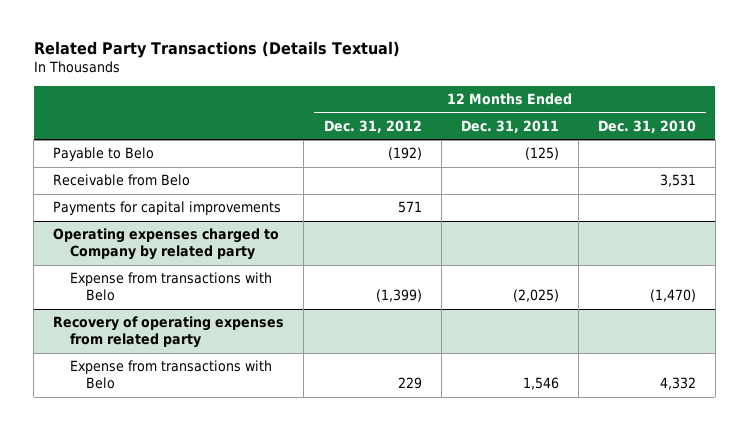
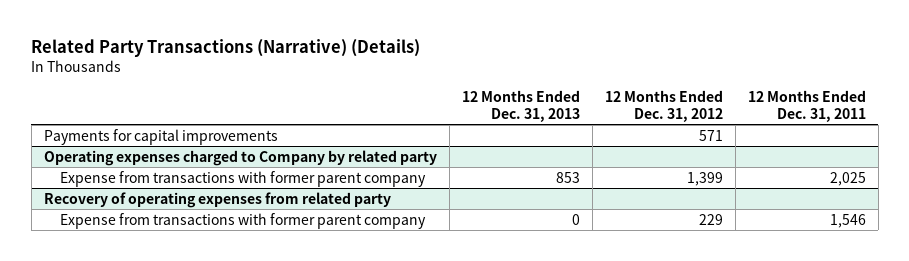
- Related Party Transactions (Details Textual)
+ Related Party Transactions (Narrative) (Details)
- | 12 Months Ended Dec. 31, 2012 | 12 Months Ended Dec. 31, 2011 | 12 Months Ended Dec. 31, 2010
+ | 12 Months Ended Dec. 31, 2013 | 12 Months Ended Dec. 31, 2012 | 12 Months Ended Dec. 31, 2011
- Payable to Belo | (192) | (125) |
- Receivable from Belo | | | 3,531
@ Operating expenses charged to Company by related party
- Expense from transactions with Belo | (1,399) | (2,025) | (1,470)
+ Expense from transactions with former parent company | 853 | 1,399 | 2,025
@ Recovery of operating expenses from related party
- Expense from transactions with Belo | 229 | 1,546 | 4,332
+ Expense from transactions with former parent company | 0 | 229 | 1,546

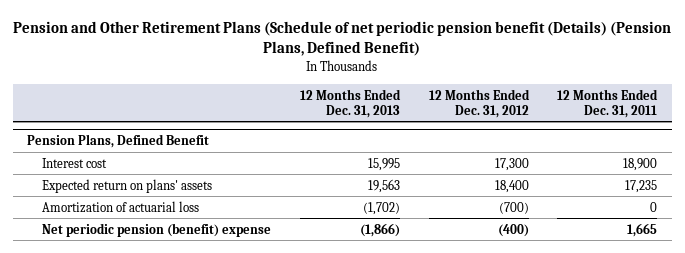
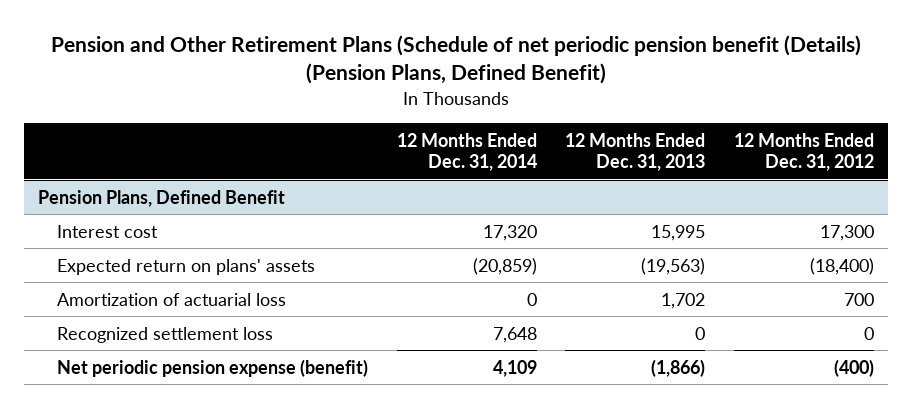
- | 12 Months Ended Dec. 31, 2013 | 12 Months Ended Dec. 31, 2012 | 12 Months Ended Dec. 31, 2011
+ | 12 Months Ended Dec. 31, 2014 | 12 Months Ended Dec. 31, 2013 | 12 Months Ended Dec. 31, 2012
@ Pension Plans, Defined Benefit
- Expected return on plans' assets | 19,563 | 18,400 | 17,235
- Amortization of actuarial loss | (1,702) | (700) | 0
- Net periodic pension (benefit) expense | (1,866) | (400) | 1,665
+ Expected return on plans' assets | (20,859) | (19,563) | (18,400)
+ Amortization of actuarial loss | 0 | 1,702 | 700
+ Recognized settlement loss | 7,648 | 0 | 0
+ Net periodic pension expense (benefit) | 4,109 | (1,866) | (400)

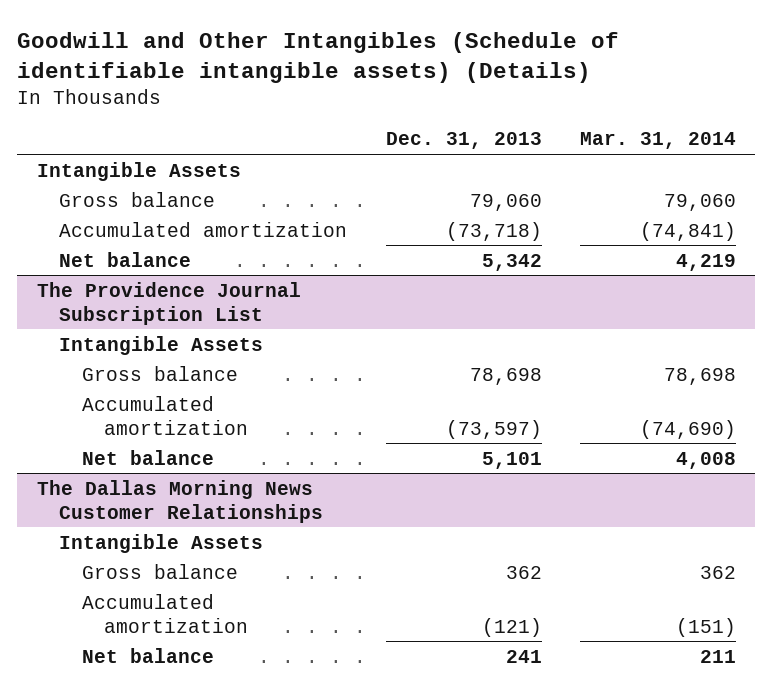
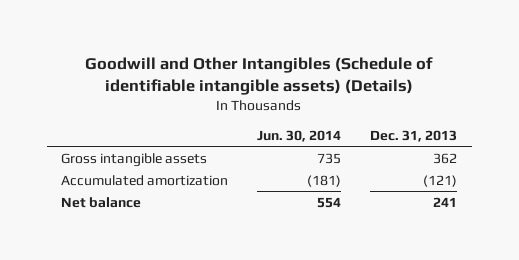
- | Dec. 31, 2013 | Mar. 31, 2014
+ | Jun. 30, 2014 | Dec. 31, 2013
- Intangible Assets
- Gross balance | 79,060 | 79,060
- Accumulated amortization | (73,718) | (74,841)
- Net balance | 5,342 | 4,219
- The Providence Journal Subscription List
- Intangible Assets
- Gross balance | 78,698 | 78,698
- Accumulated amortization | (73,597) | (74,690)
- Net balance | 5,101 | 4,008
- The Dallas Morning News Customer Relationships
- Intangible Assets
- Gross balance | 362 | 362
+ Gross intangible assets | 735 | 362

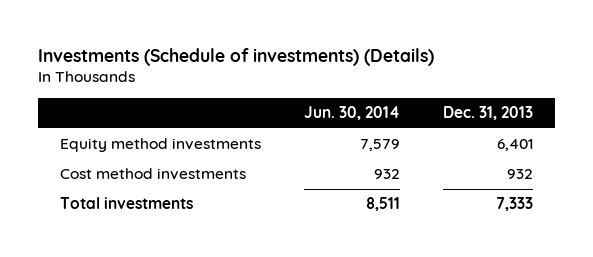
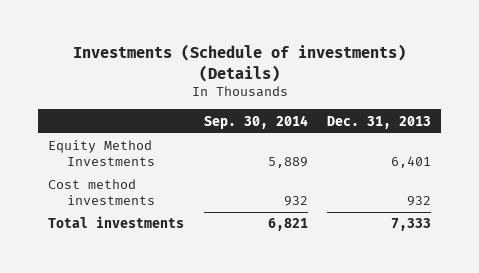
- | Jun. 30, 2014 | Dec. 31, 2013
+ | Sep. 30, 2014 | Dec. 31, 2013
- Equity method investments | 7,579 | 6,401
+ Equity Method Investments | 5,889 | 6,401

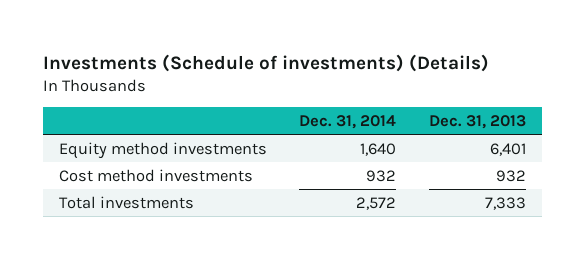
- | Sep. 30, 2014 | Dec. 31, 2013
+ | Dec. 31, 2014 | Dec. 31, 2013
- Equity Method Investments | 5,889 | 6,401
+ Equity method investments | 1,640 | 6,401

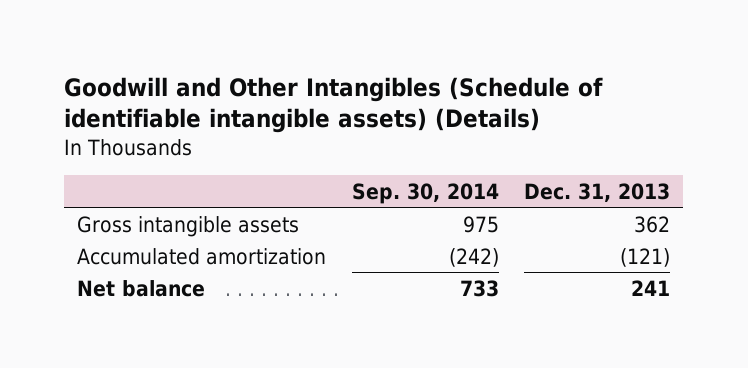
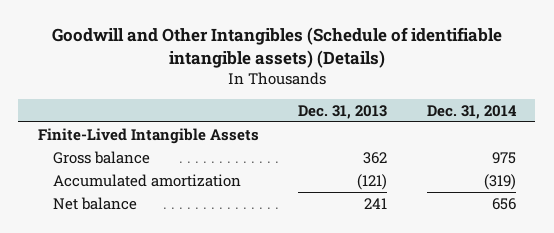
- | Sep. 30, 2014 | Dec. 31, 2013
+ | Dec. 31, 2013 | Dec. 31, 2014
- Gross intangible assets | 975 | 362
+ Finite-Lived Intangible Assets
+ Gross balance | 362 | 975

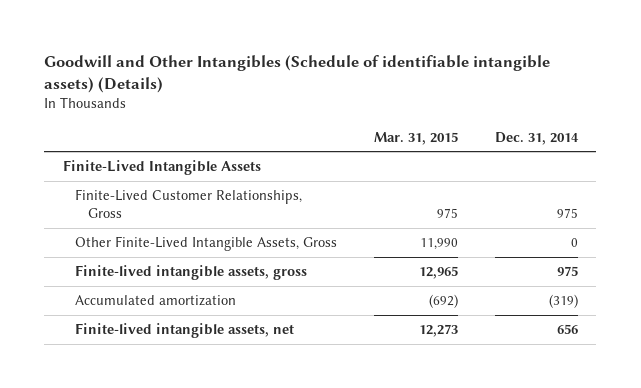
- | Dec. 31, 2013 | Dec. 31, 2014
+ | Mar. 31, 2015 | Dec. 31, 2014
- Gross balance | 362 | 975
+ Finite-Lived Customer Relationships, Gross | 975 | 975
+ Other Finite-Lived Intangible Assets, Gross | 11,990 | 0
+ Finite-lived intangible assets, gross | 12,965 | 975
- Net balance | 241 | 656
+ Finite-lived intangible assets, net | 12,273 | 656

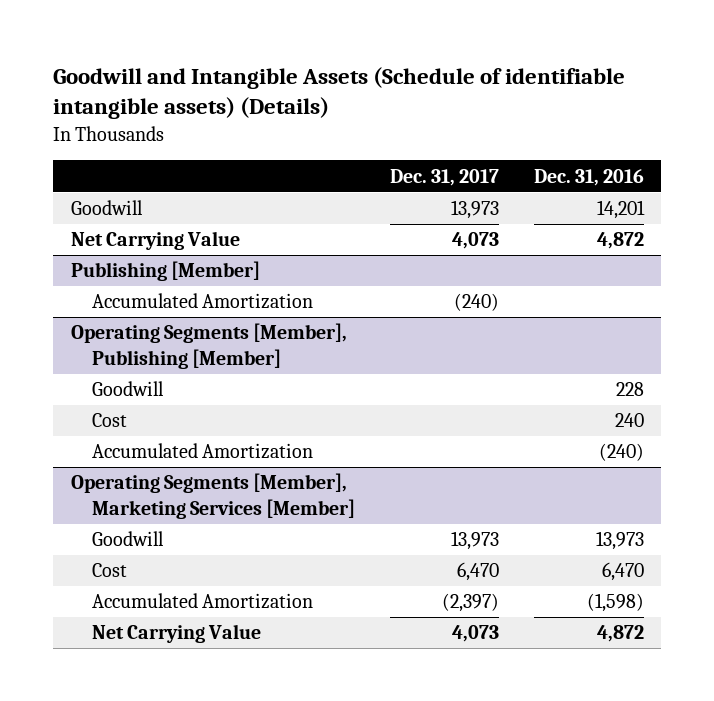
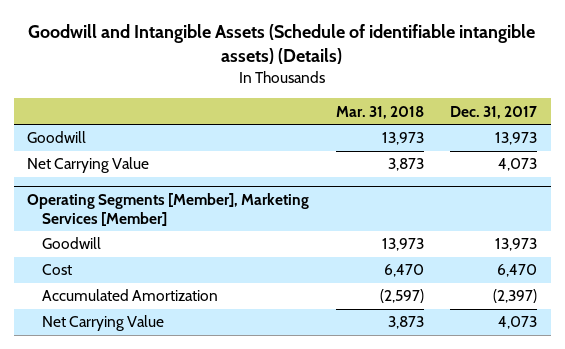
- | Dec. 31, 2017 | Dec. 31, 2016
+ | Mar. 31, 2018 | Dec. 31, 2017
- Publishing [Member]
- Accumulated Amortization | (240) |
- Operating Segments [Member], Publishing [Member]
- Goodwill | | 228
- Cost | | 240
- Accumulated Amortization | | (240)

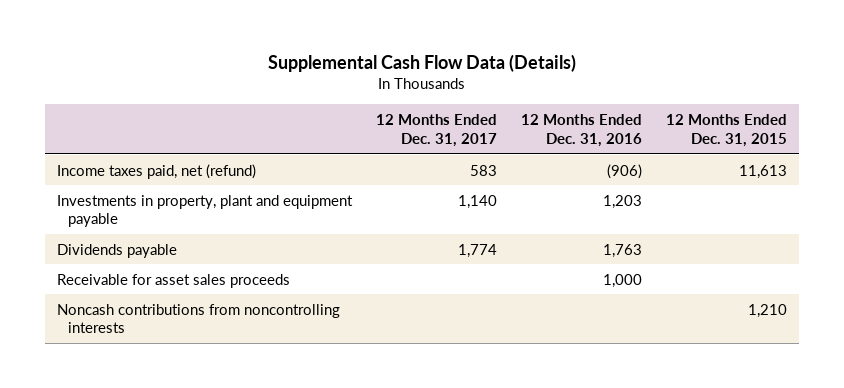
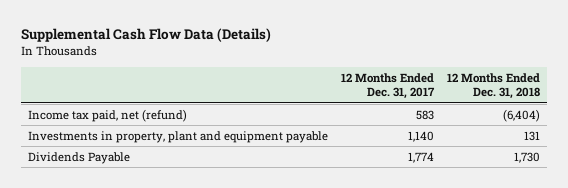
- | 12 Months Ended Dec. 31, 2017 | 12 Months Ended Dec. 31, 2016 | 12 Months Ended Dec. 31, 2015
+ | 12 Months Ended Dec. 31, 2017 | 12 Months Ended Dec. 31, 2018
- Income taxes paid, net (refund) | 583 | (906) | 11,613
+ Income tax paid, net (refund) | 583 | (6,404)
- Dividends payable | 1,774 | 1,763 |
- Receivable for asset sales proceeds | | 1,000 |
- Noncash contributions from noncontrolling interests | | | 1,210
+ Dividends Payable | 1,774 | 1,730

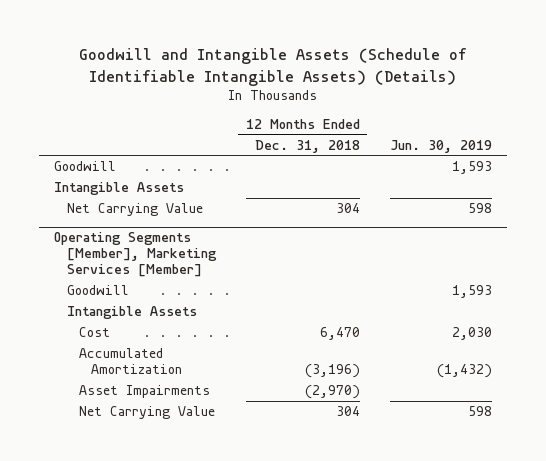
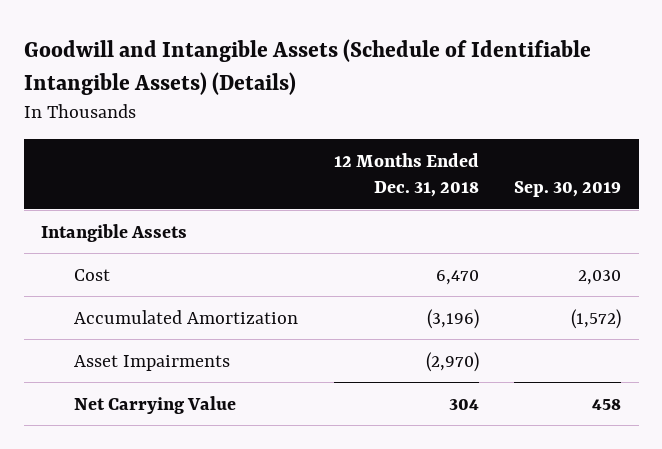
- | 12 Months Ended Dec. 31, 2018 | Jun. 30, 2019
+ | 12 Months Ended Dec. 31, 2018 | Sep. 30, 2019
- Goodwill | | 1,593
- Net Carrying Value | 304 | 598
- Operating Segments [Member], Marketing Services [Member]
- Goodwill | | 1,593
- Intangible Assets

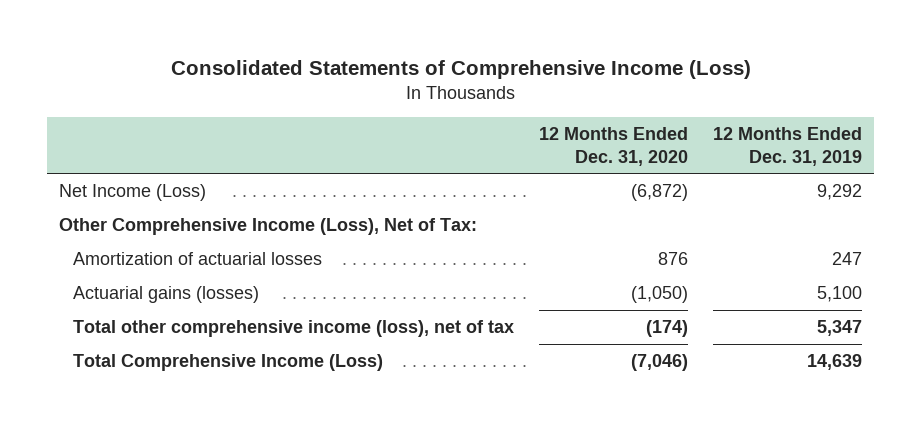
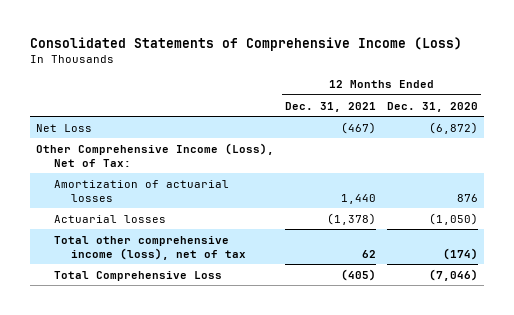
- | 12 Months Ended Dec. 31, 2020 | 12 Months Ended Dec. 31, 2019
+ | 12 Months Ended Dec. 31, 2021 | 12 Months Ended Dec. 31, 2020
- Net Income (Loss) | (6,872) | 9,292
+ Net Loss | (467) | (6,872)
- Actuarial gains (losses) | (1,050) | 5,100
+ Actuarial losses | (1,378) | (1,050)
- Total Comprehensive Income (Loss) | (7,046) | 14,639
+ Total Comprehensive Loss | (405) | (7,046)

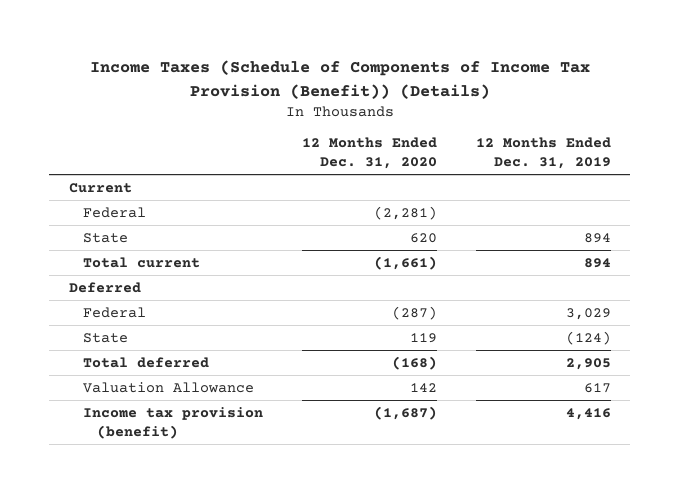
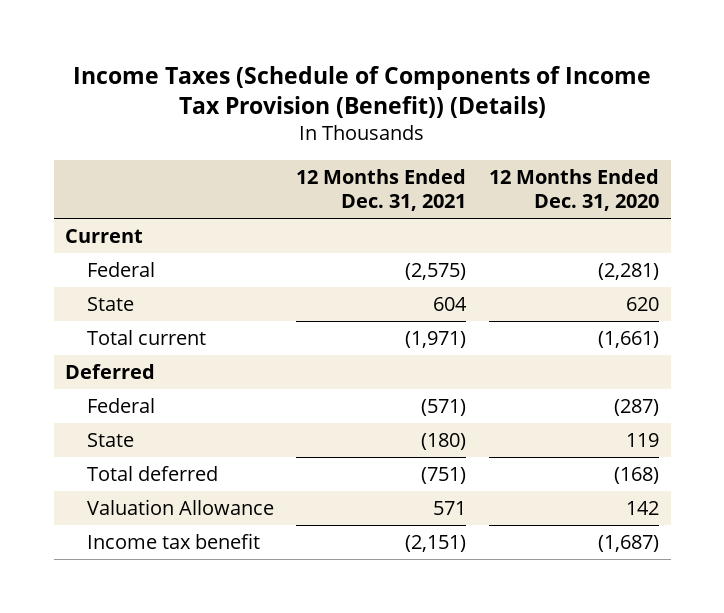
- | 12 Months Ended Dec. 31, 2020 | 12 Months Ended Dec. 31, 2019
+ | 12 Months Ended Dec. 31, 2021 | 12 Months Ended Dec. 31, 2020
- Income tax provision (benefit) | (1,687) | 4,416
+ Income tax benefit | (2,151) | (1,687)

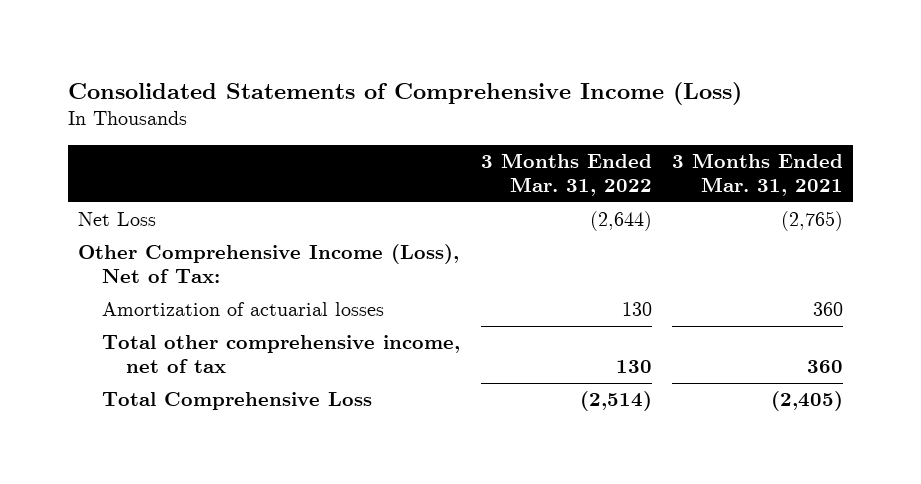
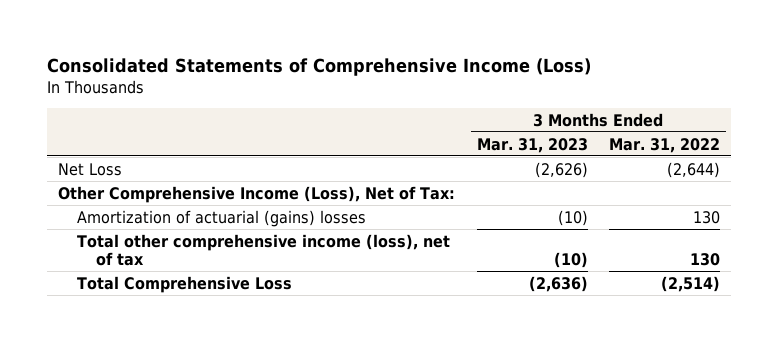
- | 3 Months Ended Mar. 31, 2022 | 3 Months Ended Mar. 31, 2021
+ | 3 Months Ended Mar. 31, 2023 | 3 Months Ended Mar. 31, 2022
- Amortization of actuarial losses | 130 | 360
- Total other comprehensive income, net of tax | 130 | 360
+ Amortization of actuarial (gains) losses | (10) | 130
+ Total other comprehensive income (loss), net of tax | (10) | 130

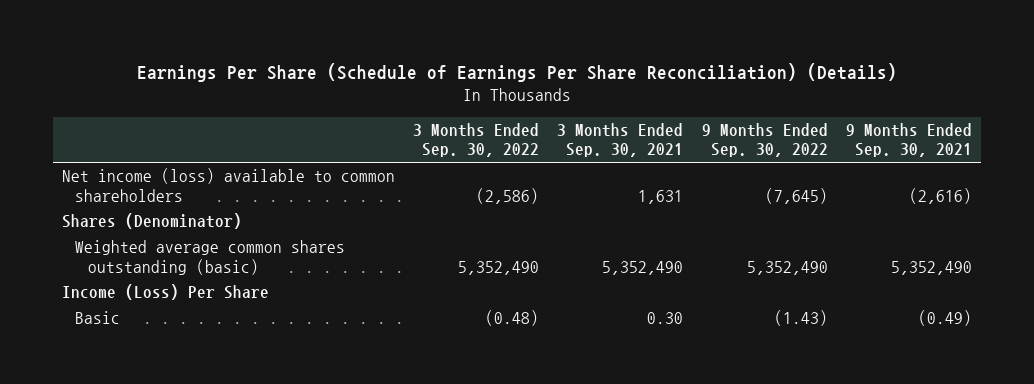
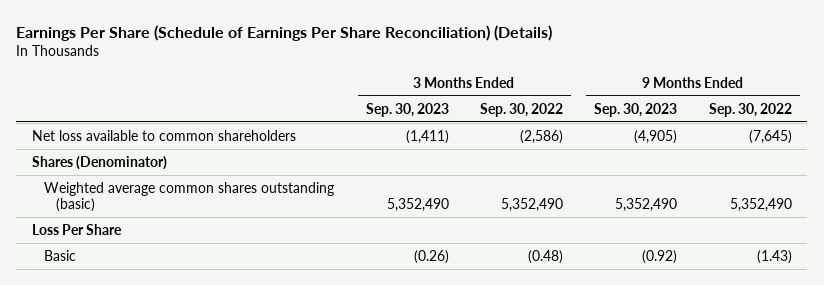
- | 3 Months Ended Sep. 30, 2022 | 3 Months Ended Sep. 30, 2021 | 9 Months Ended Sep. 30, 2022 | 9 Months Ended Sep. 30, 2021
+ | 3 Months Ended Sep. 30, 2023 | 3 Months Ended Sep. 30, 2022 | 9 Months Ended Sep. 30, 2023 | 9 Months Ended Sep. 30, 2022
- Net income (loss) available to common shareholders | (2,586) | 1,631 | (7,645) | (2,616)
+ Net loss available to common shareholders | (1,411) | (2,586) | (4,905) | (7,645)
- Income (Loss) Per Share
+ Loss Per Share

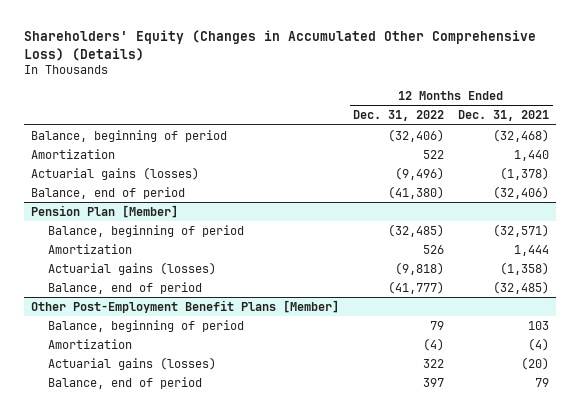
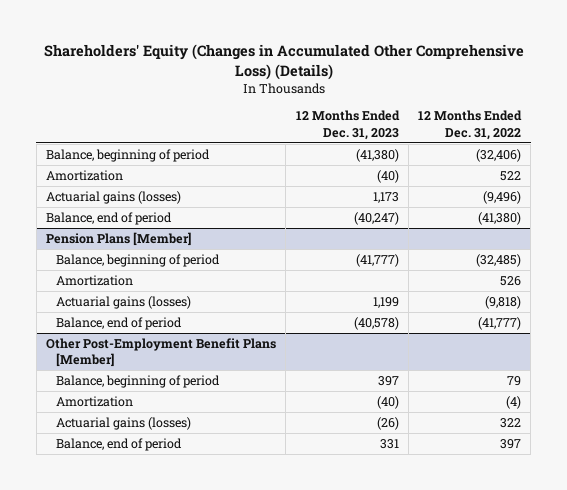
- | 12 Months Ended Dec. 31, 2022 | 12 Months Ended Dec. 31, 2021
+ | 12 Months Ended Dec. 31, 2023 | 12 Months Ended Dec. 31, 2022
- Pension Plan [Member]
+ Pension Plans [Member]

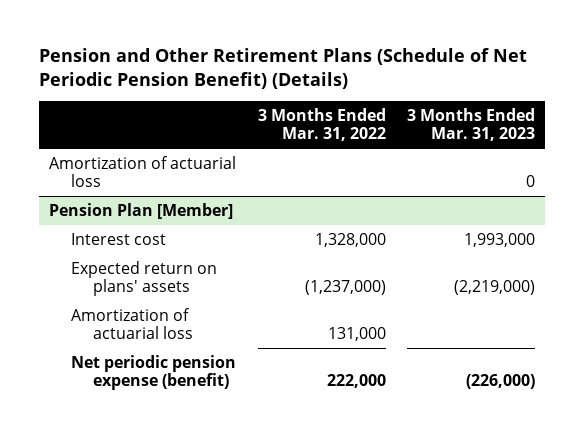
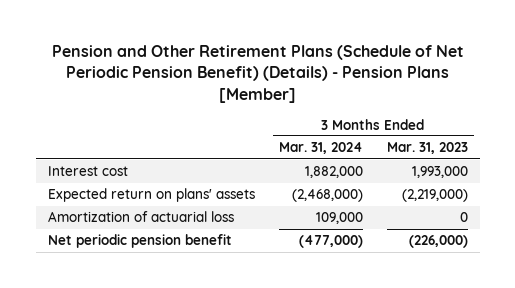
- Pension and Other Retirement Plans (Schedule of Net Periodic Pension Benefit) (Details)
+ Pension and Other Retirement Plans (Schedule of Net Periodic Pension Benefit) (Details) - Pension Plans [Member]
- | 3 Months Ended Mar. 31, 2022 | 3 Months Ended Mar. 31, 2023
+ | 3 Months Ended Mar. 31, 2024 | 3 Months Ended Mar. 31, 2023
- Pension Plan [Member]
- Amortization of actuarial loss | 131,000 |
- Net periodic pension expense (benefit) | 222,000 | (226,000)
moved down: Amortization of actuarial loss | 109,000 | 0
+ Net periodic pension benefit | (477,000) | (226,000)

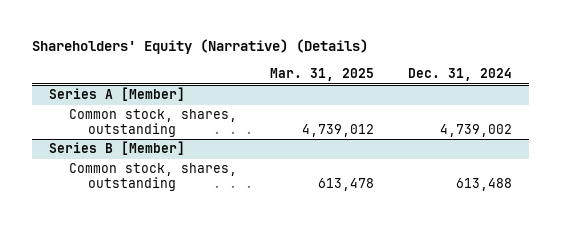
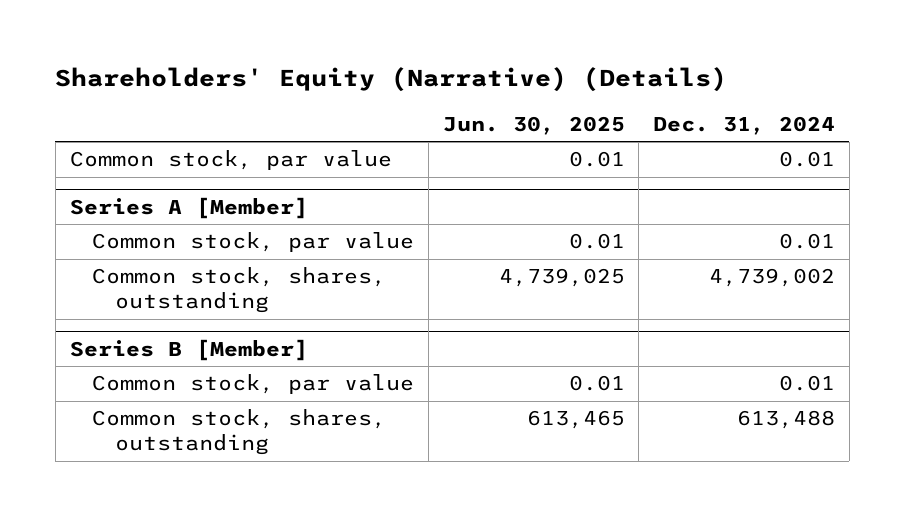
- | Mar. 31, 2025 | Dec. 31, 2024
+ | Jun. 30, 2025 | Dec. 31, 2024
+ Common stock, par value | 0.01 | 0.01
@ Series A [Member]
+ Common stock, par value | 0.01 | 0.01
@ Series B [Member]
+ Common stock, par value | 0.01 | 0.01

